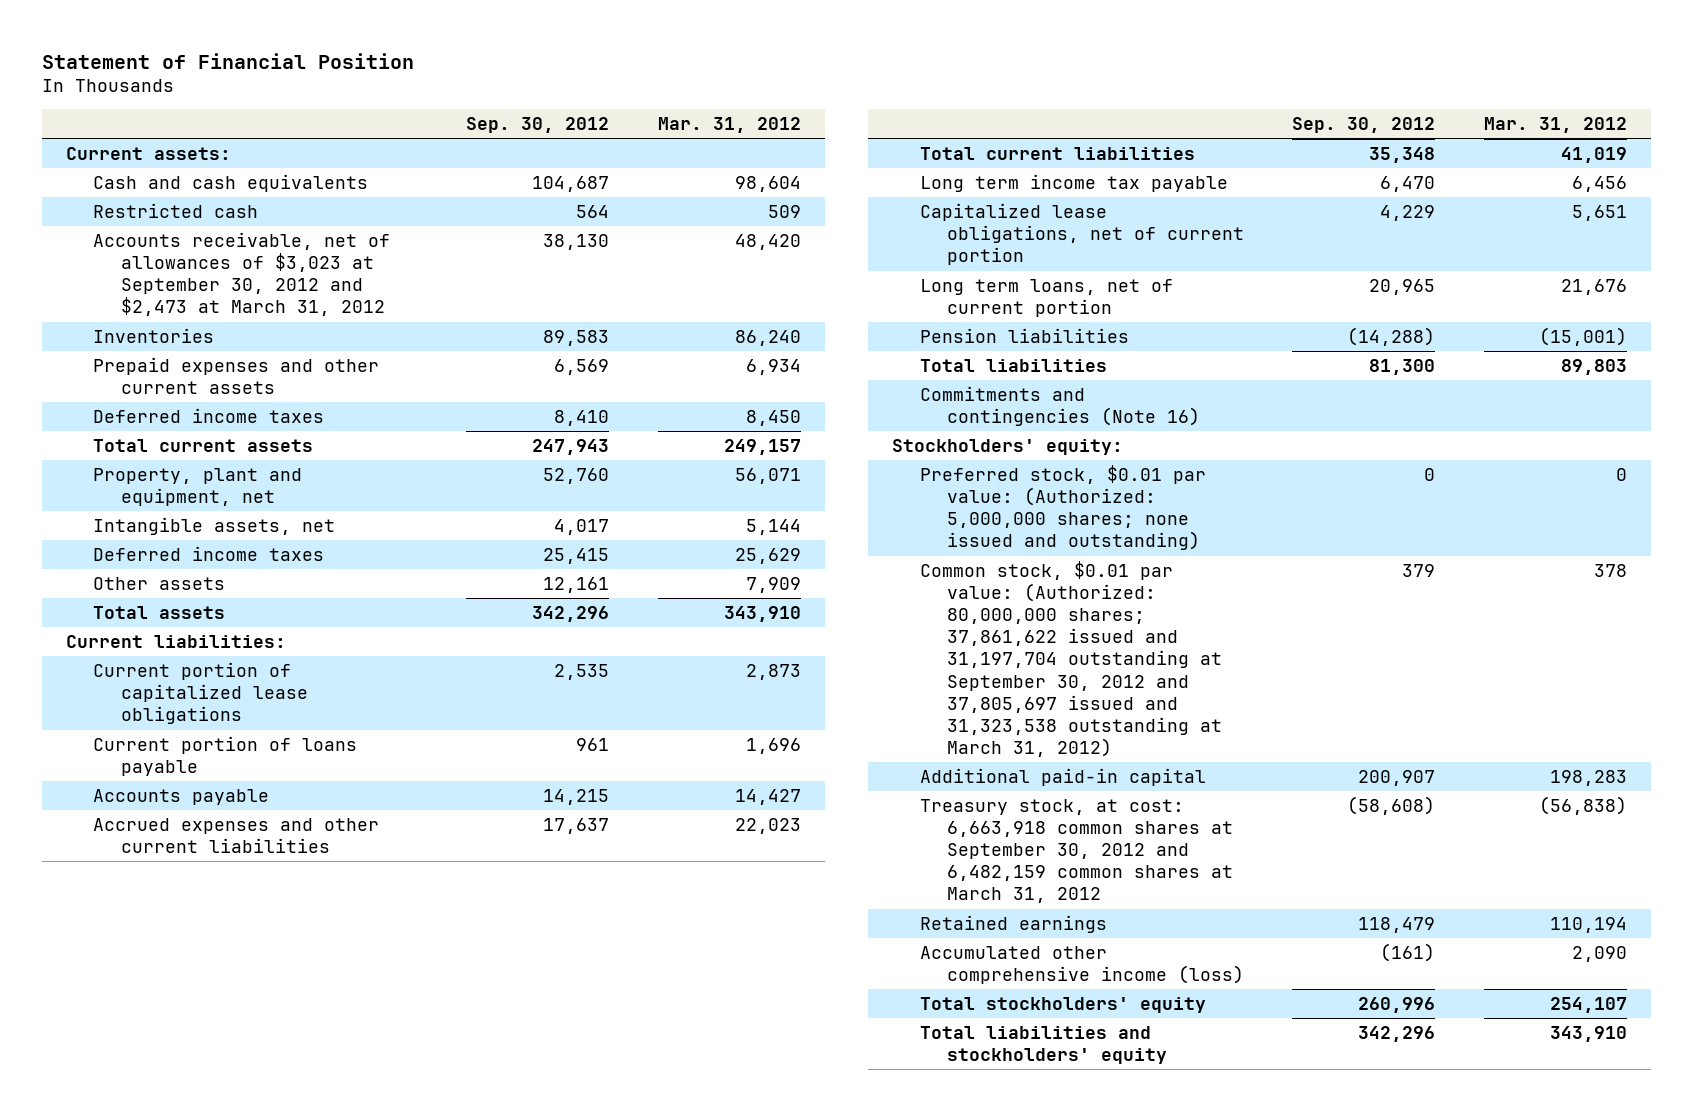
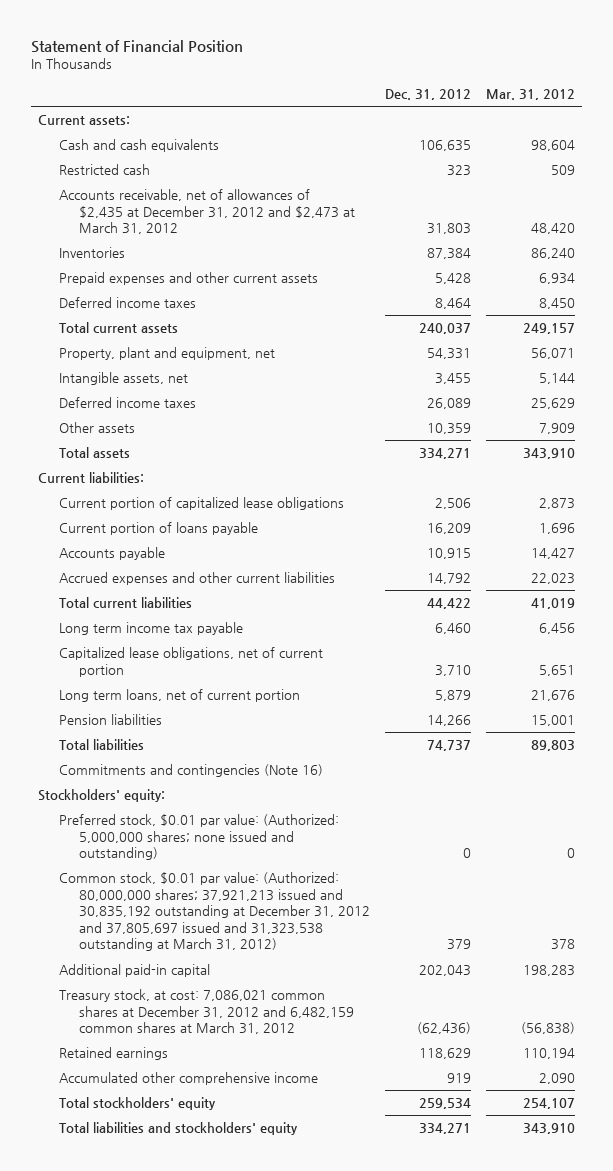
- | Sep. 30, 2012 | Mar. 31, 2012
+ | Dec. 31, 2012 | Mar. 31, 2012
- Accounts receivable, net of allowances of $3,023 at September 30, 2012 and $2,473 at March 31, 2012 | 38,130 | 48,420
+ Accounts receivable, net of allowances of $2,435 at December 31, 2012 and $2,473 at March 31, 2012 | 31,803 | 48,420
- Pension liabilities | (14,288) | (15,001)
+ Pension liabilities | 14,266 | 15,001
- Common stock, $0.01 par value: (Authorized: 80,000,000 shares; 37,861,622 issued and 31,197,704 outstanding at September 30, 2012 and 37,805,697 issued and 31,323,538 outstanding at March 31, 2012) | 379 | 378
+ Common stock, $0.01 par value: (Authorized: 80,000,000 shares; 37,921,213 issued and 30,835,192 outstanding at December 31, 2012 and 37,805,697 issued and 31,323,538 outstanding at March 31, 2012) | 379 | 378
- Treasury stock, at cost: 6,663,918 common shares at September 30, 2012 and 6,482,159 common shares at March 31, 2012 | (58,608) | (56,838)
+ Treasury stock, at cost: 7,086,021 common shares at December 31, 2012 and 6,482,159 common shares at March 31, 2012 | (62,436) | (56,838)
- Accumulated other comprehensive income (loss) | (161) | 2,090
+ Accumulated other comprehensive income | 919 | 2,090

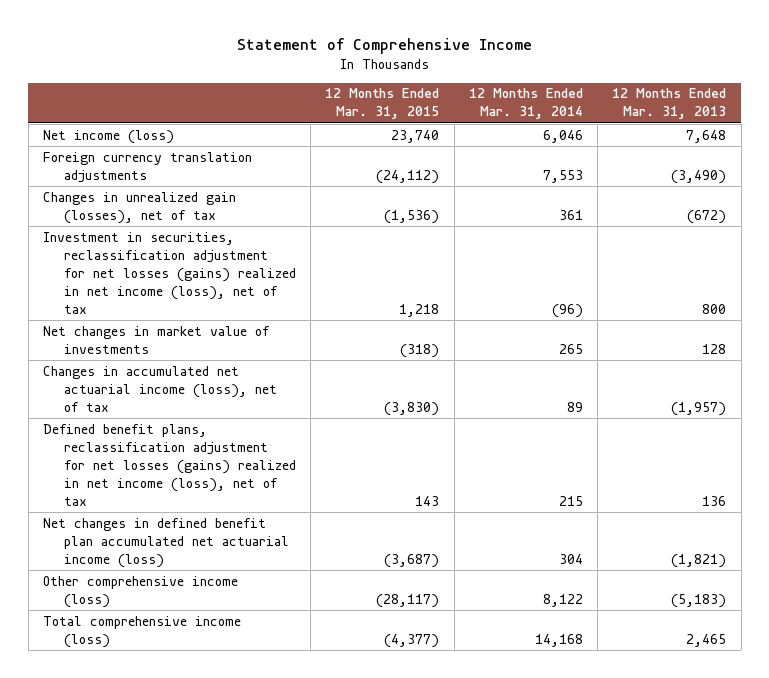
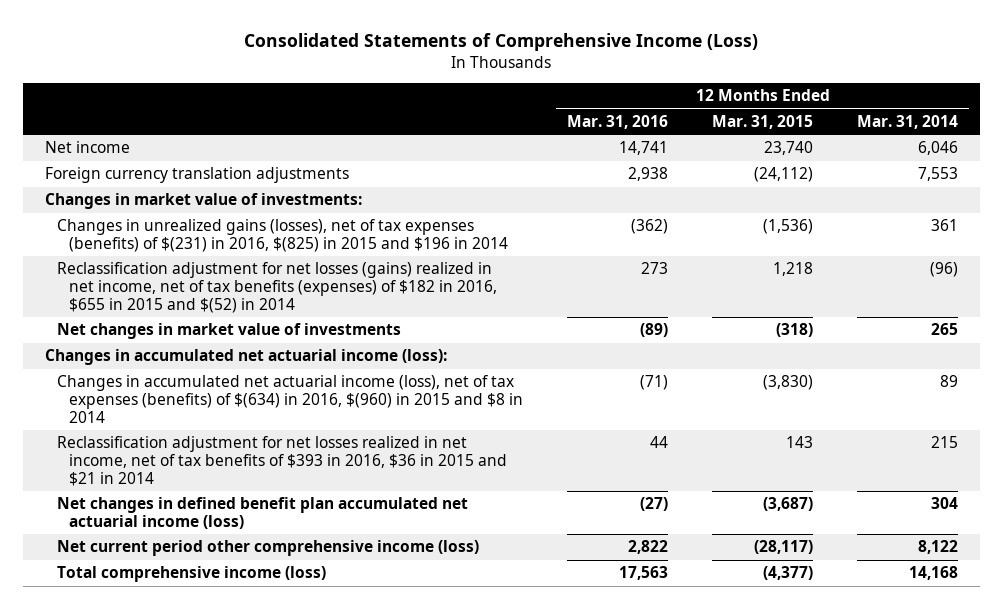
- Statement of Comprehensive Income
+ Consolidated Statements of Comprehensive Income (Loss)
- | 12 Months Ended Mar. 31, 2015 | 12 Months Ended Mar. 31, 2014 | 12 Months Ended Mar. 31, 2013
+ | 12 Months Ended Mar. 31, 2016 | 12 Months Ended Mar. 31, 2015 | 12 Months Ended Mar. 31, 2014
- Net income (loss) | 23,740 | 6,046 | 7,648
+ Net income | 14,741 | 23,740 | 6,046
- Changes in unrealized gain (losses), net of tax | (1,536) | 361 | (672)
- Investment in securities, reclassification adjustment for net losses (gains) realized in net income (loss), net of tax | 1,218 | (96) | 800
+ Changes in market value of investments:
+ Changes in unrealized gains (losses), net of tax expenses (benefits) of $(231) in 2016, $(825) in 2015 and $196 in 2014 | (362) | (1,536) | 361
+ Reclassification adjustment for net losses (gains) realized in net income, net of tax benefits (expenses) of $182 in 2016, $655 in 2015 and $(52) in 2014 | 273 | 1,218 | (96)
- Changes in accumulated net actuarial income (loss), net of tax | (3,830) | 89 | (1,957)
- Defined benefit plans, reclassification adjustment for net losses (gains) realized in net income (loss), net of tax | 143 | 215 | 136
+ Changes in accumulated net actuarial income (loss):
+ Changes in accumulated net actuarial income (loss), net of tax expenses (benefits) of $(634) in 2016, $(960) in 2015 and $8 in 2014 | (71) | (3,830) | 89
+ Reclassification adjustment for net losses realized in net income, net of tax benefits of $393 in 2016, $36 in 2015 and $21 in 2014 | 44 | 143 | 215
- Other comprehensive income (loss) | (28,117) | 8,122 | (5,183)
+ Net current period other comprehensive income (loss) | 2,822 | (28,117) | 8,122

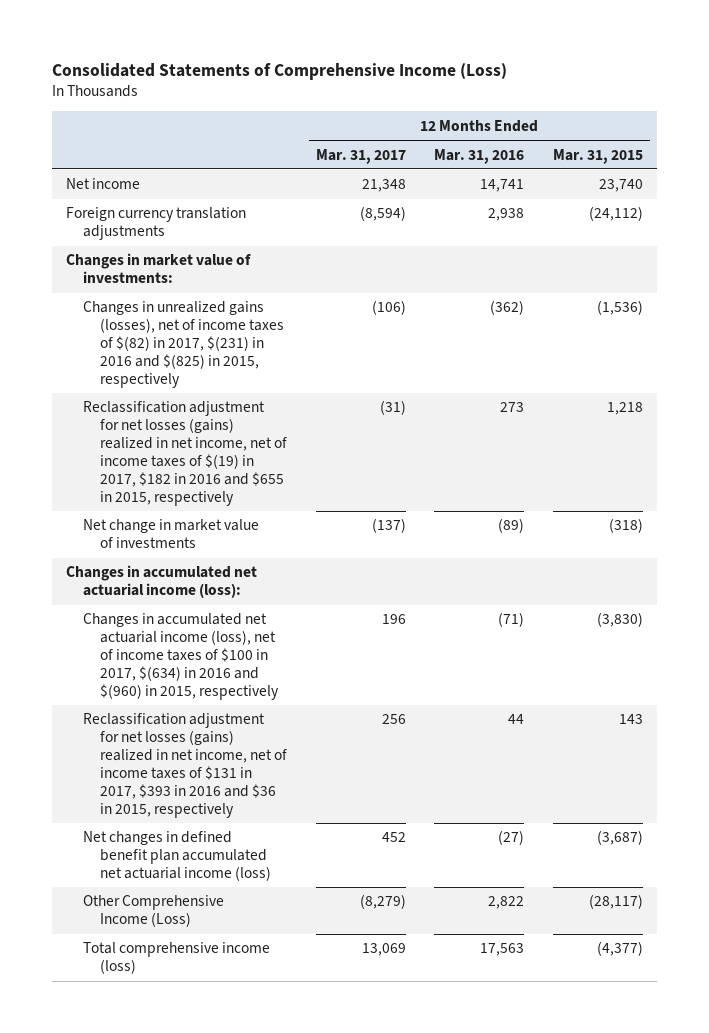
- | 12 Months Ended Mar. 31, 2016 | 12 Months Ended Mar. 31, 2015 | 12 Months Ended Mar. 31, 2014
+ | 12 Months Ended Mar. 31, 2017 | 12 Months Ended Mar. 31, 2016 | 12 Months Ended Mar. 31, 2015
- Changes in unrealized gains (losses), net of tax expenses (benefits) of $(231) in 2016, $(825) in 2015 and $196 in 2014 | (362) | (1,536) | 361
- Reclassification adjustment for net losses (gains) realized in net income, net of tax benefits (expenses) of $182 in 2016, $655 in 2015 and $(52) in 2014 | 273 | 1,218 | (96)
- Net changes in market value of investments | (89) | (318) | 265
+ Changes in unrealized gains (losses), net of income taxes of $(82) in 2017, $(231) in 2016 and $(825) in 2015, respectively | (106) | (362) | (1,536)
+ Reclassification adjustment for net losses (gains) realized in net income, net of income taxes of $(19) in 2017, $182 in 2016 and $655 in 2015, respectively | (31) | 273 | 1,218
+ Net change in market value of investments | (137) | (89) | (318)
- Changes in accumulated net actuarial income (loss), net of tax expenses (benefits) of $(634) in 2016, $(960) in 2015 and $8 in 2014 | (71) | (3,830) | 89
- Reclassification adjustment for net losses realized in net income, net of tax benefits of $393 in 2016, $36 in 2015 and $21 in 2014 | 44 | 143 | 215
+ Changes in accumulated net actuarial income (loss), net of income taxes of $100 in 2017, $(634) in 2016 and $(960) in 2015, respectively | 196 | (71) | (3,830)
+ Reclassification adjustment for net losses (gains) realized in net income, net of income taxes of $131 in 2017, $393 in 2016 and $36 in 2015, respectively | 256 | 44 | 143
- Net current period other comprehensive income (loss) | 2,822 | (28,117) | 8,122
+ Other Comprehensive Income (Loss) | (8,279) | 2,822 | (28,117)

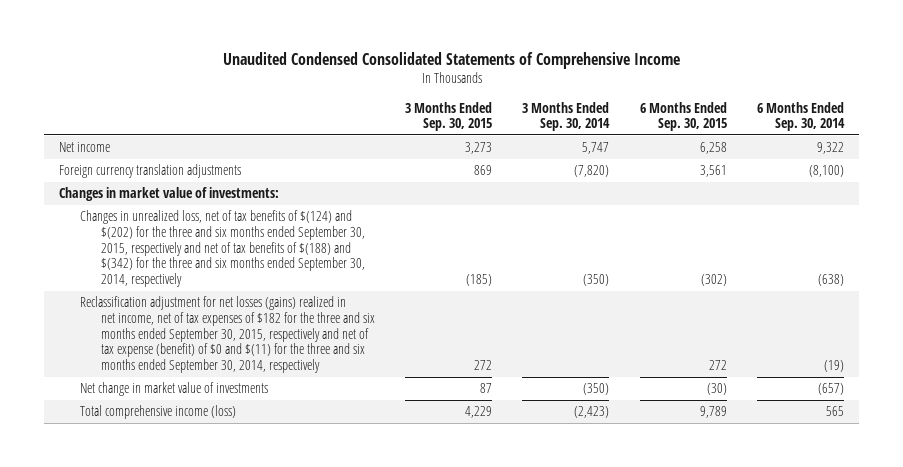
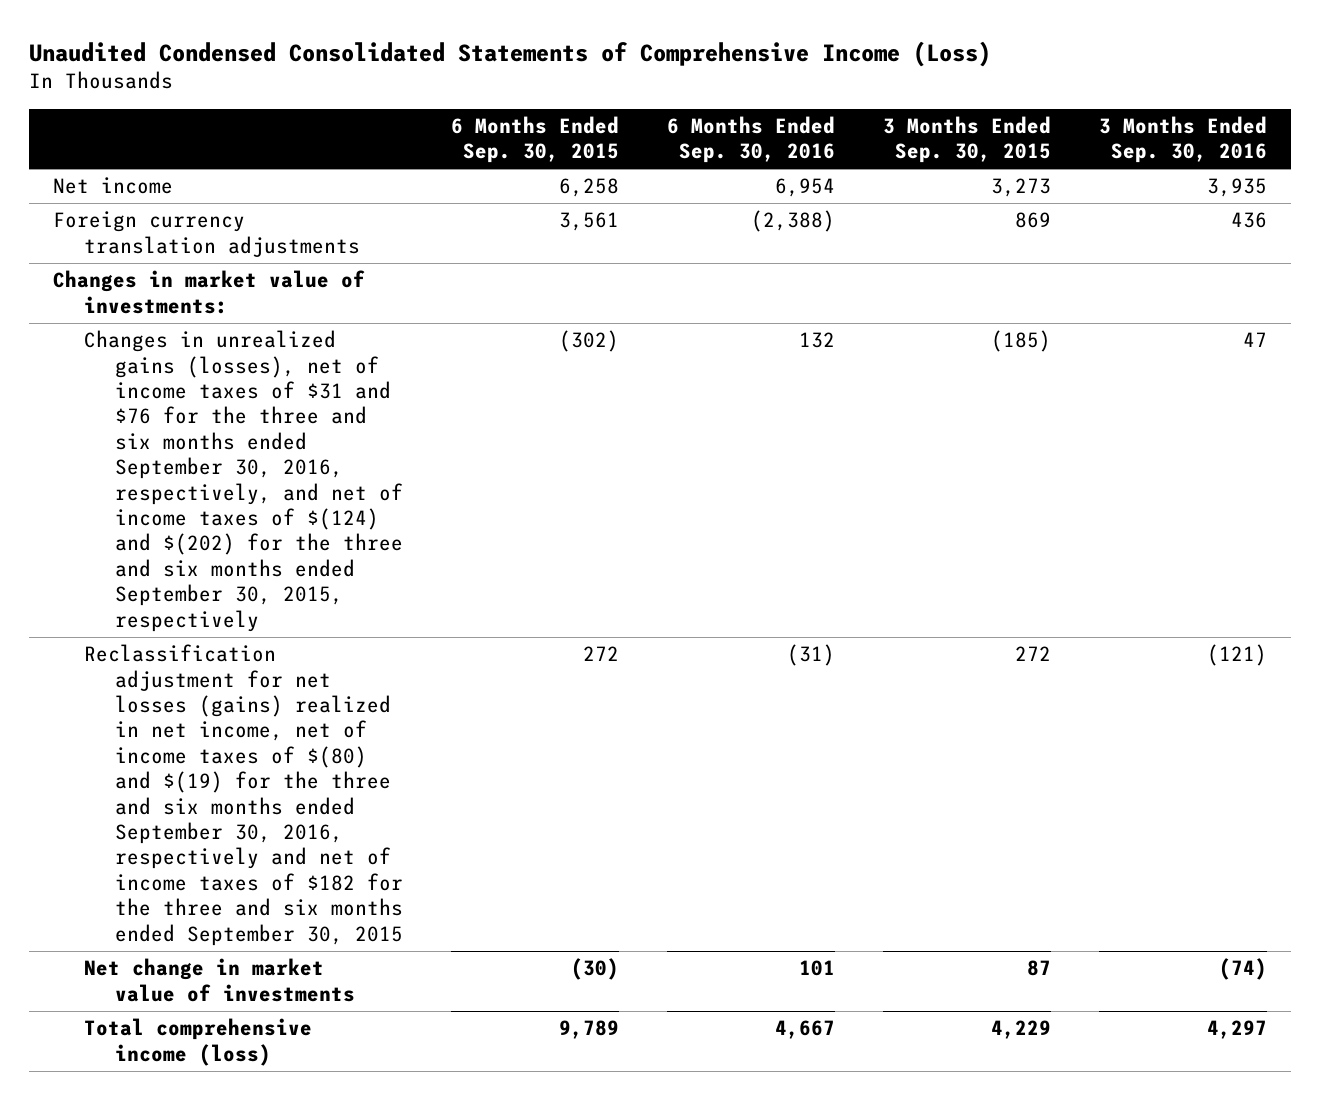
- Unaudited Condensed Consolidated Statements of Comprehensive Income
+ Unaudited Condensed Consolidated Statements of Comprehensive Income (Loss)
- | 3 Months Ended Sep. 30, 2015 | 3 Months Ended Sep. 30, 2014 | 6 Months Ended Sep. 30, 2015 | 6 Months Ended Sep. 30, 2014
+ | 6 Months Ended Sep. 30, 2015 | 6 Months Ended Sep. 30, 2016 | 3 Months Ended Sep. 30, 2015 | 3 Months Ended Sep. 30, 2016
- Changes in unrealized loss, net of tax benefits of $(124) and $(202) for the three and six months ended September 30, 2015, respectively and net of tax benefits of $(188) and $(342) for the three and six months ended September 30, 2014, respectively | (185) | (350) | (302) | (638)
- Reclassification adjustment for net losses (gains) realized in net income, net of tax expenses of $182 for the three and six months ended September 30, 2015, respectively and net of tax expense (benefit) of $0 and $(11) for the three and six months ended September 30, 2014, respectively | 272 | | 272 | (19)
+ Changes in unrealized gains (losses), net of income taxes of $31 and $76 for the three and six months ended September 30, 2016, respectively, and net of income taxes of $(124) and $(202) for the three and six months ended September 30, 2015, respectively | (302) | 132 | (185) | 47
+ Reclassification adjustment for net losses (gains) realized in net income, net of income taxes of $(80) and $(19) for the three and six months ended September 30, 2016, respectively and net of income taxes of $182 for the three and six months ended September 30, 2015 | 272 | (31) | 272 | (121)

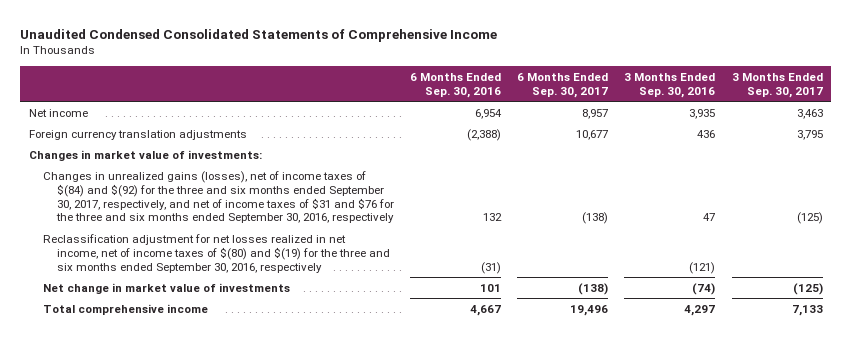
- Unaudited Condensed Consolidated Statements of Comprehensive Income (Loss)
+ Unaudited Condensed Consolidated Statements of Comprehensive Income
- | 6 Months Ended Sep. 30, 2015 | 6 Months Ended Sep. 30, 2016 | 3 Months Ended Sep. 30, 2015 | 3 Months Ended Sep. 30, 2016
+ | 6 Months Ended Sep. 30, 2016 | 6 Months Ended Sep. 30, 2017 | 3 Months Ended Sep. 30, 2016 | 3 Months Ended Sep. 30, 2017
- Changes in unrealized gains (losses), net of income taxes of $31 and $76 for the three and six months ended September 30, 2016, respectively, and net of income taxes of $(124) and $(202) for the three and six months ended September 30, 2015, respectively | (302) | 132 | (185) | 47
- Reclassification adjustment for net losses (gains) realized in net income, net of income taxes of $(80) and $(19) for the three and six months ended September 30, 2016, respectively and net of income taxes of $182 for the three and six months ended September 30, 2015 | 272 | (31) | 272 | (121)
+ Changes in unrealized gains (losses), net of income taxes of $(84) and $(92) for the three and six months ended September 30, 2017, respectively, and net of income taxes of $31 and $76 for the three and six months ended September 30, 2016, respectively | 132 | (138) | 47 | (125)
+ Reclassification adjustment for net losses realized in net income, net of income taxes of $(80) and $(19) for the three and six months ended September 30, 2016, respectively | (31) | | (121) |
- Total comprehensive income (loss) | 9,789 | 4,667 | 4,229 | 4,297
+ Total comprehensive income | 4,667 | 19,496 | 4,297 | 7,133

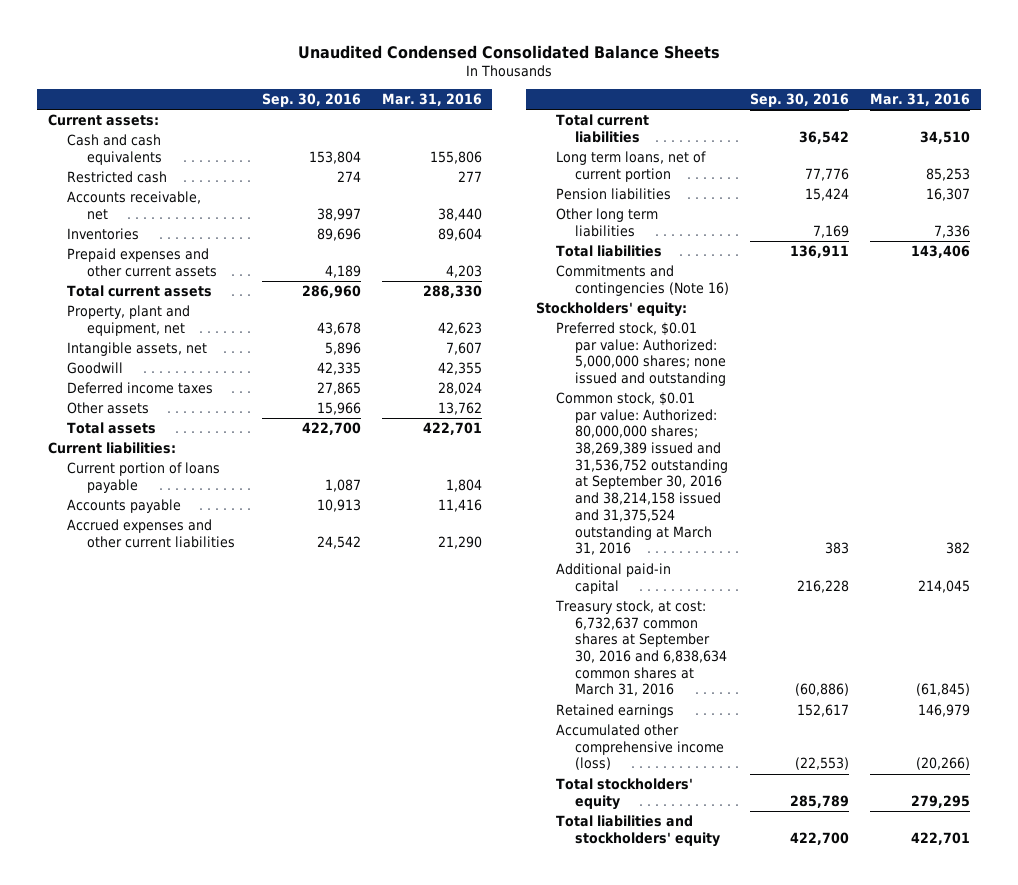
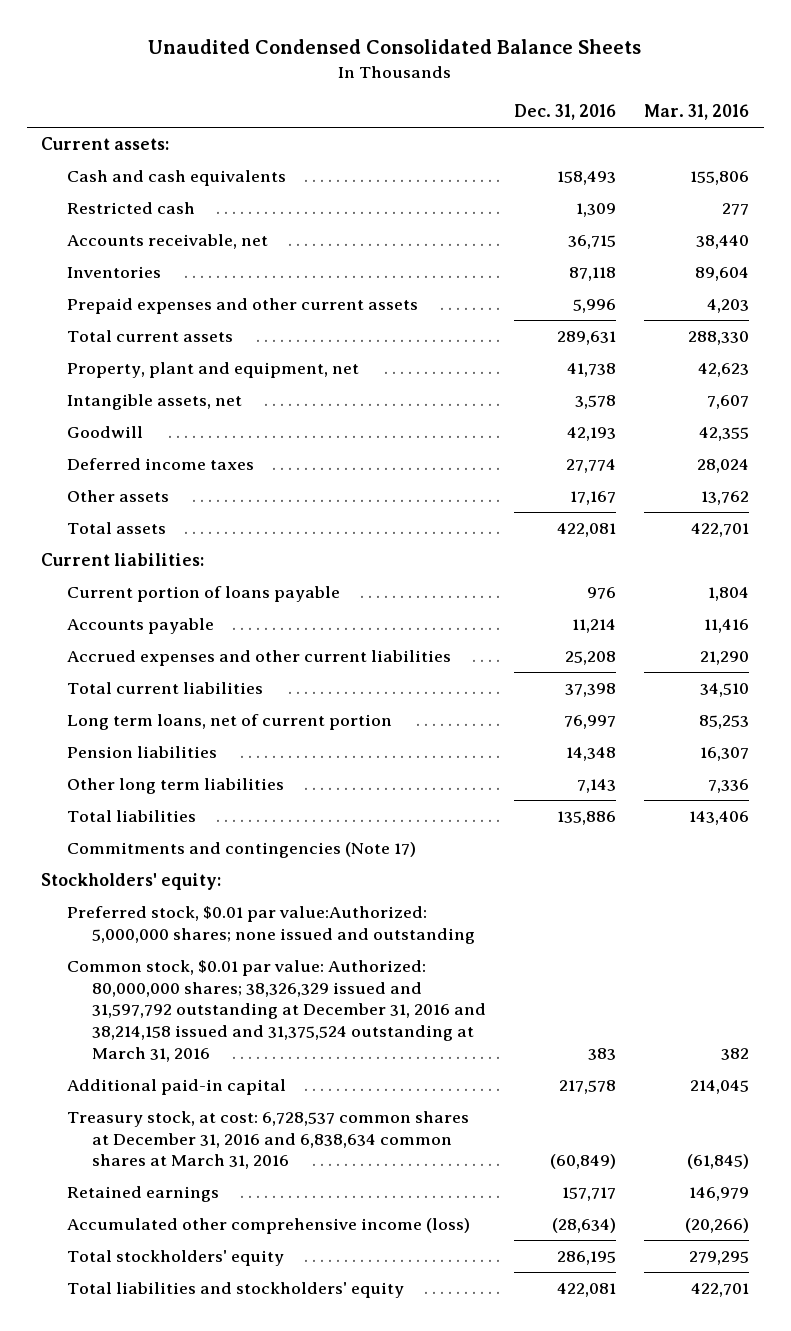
- | Sep. 30, 2016 | Mar. 31, 2016
+ | Dec. 31, 2016 | Mar. 31, 2016
- Commitments and contingencies (Note 16)
+ Commitments and contingencies (Note 17)
- Preferred stock, $0.01 par value: Authorized: 5,000,000 shares; none issued and outstanding
- Common stock, $0.01 par value: Authorized: 80,000,000 shares; 38,269,389 issued and 31,536,752 outstanding at September 30, 2016 and 38,214,158 issued and 31,375,524 outstanding at March 31, 2016 | 383 | 382
+ Preferred stock, $0.01 par value:Authorized: 5,000,000 shares; none issued and outstanding
+ Common stock, $0.01 par value: Authorized: 80,000,000 shares; 38,326,329 issued and 31,597,792 outstanding at December 31, 2016 and 38,214,158 issued and 31,375,524 outstanding at March 31, 2016 | 383 | 382
- Treasury stock, at cost: 6,732,637 common shares at September 30, 2016 and 6,838,634 common shares at March 31, 2016 | (60,886) | (61,845)
+ Treasury stock, at cost: 6,728,537 common shares at December 31, 2016 and 6,838,634 common shares at March 31, 2016 | (60,849) | (61,845)

